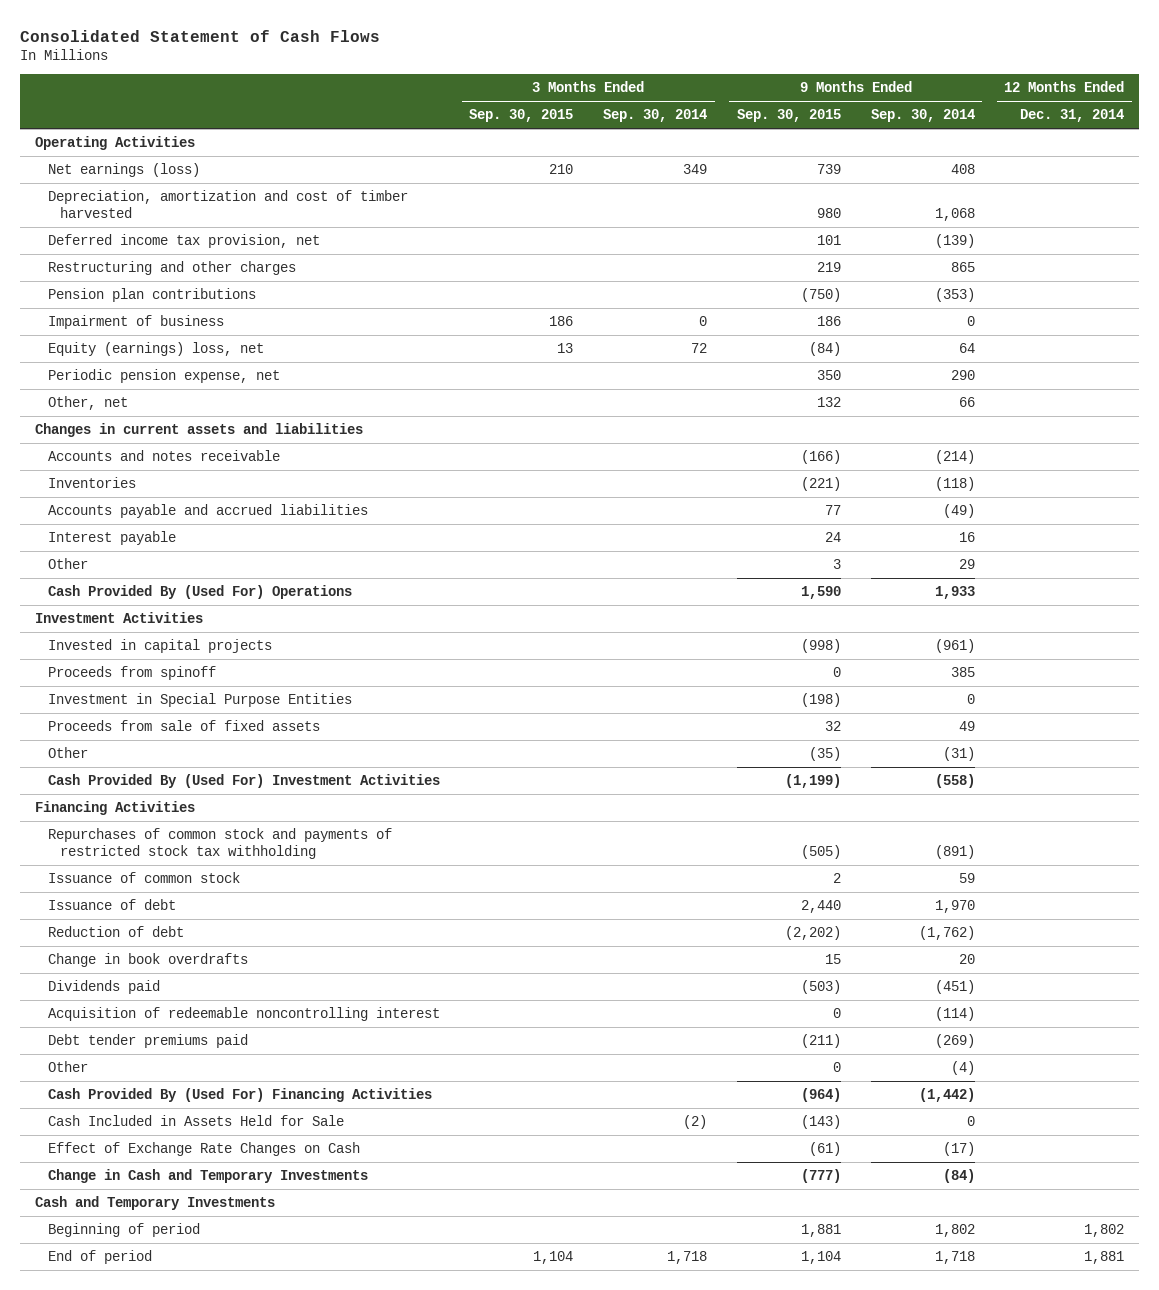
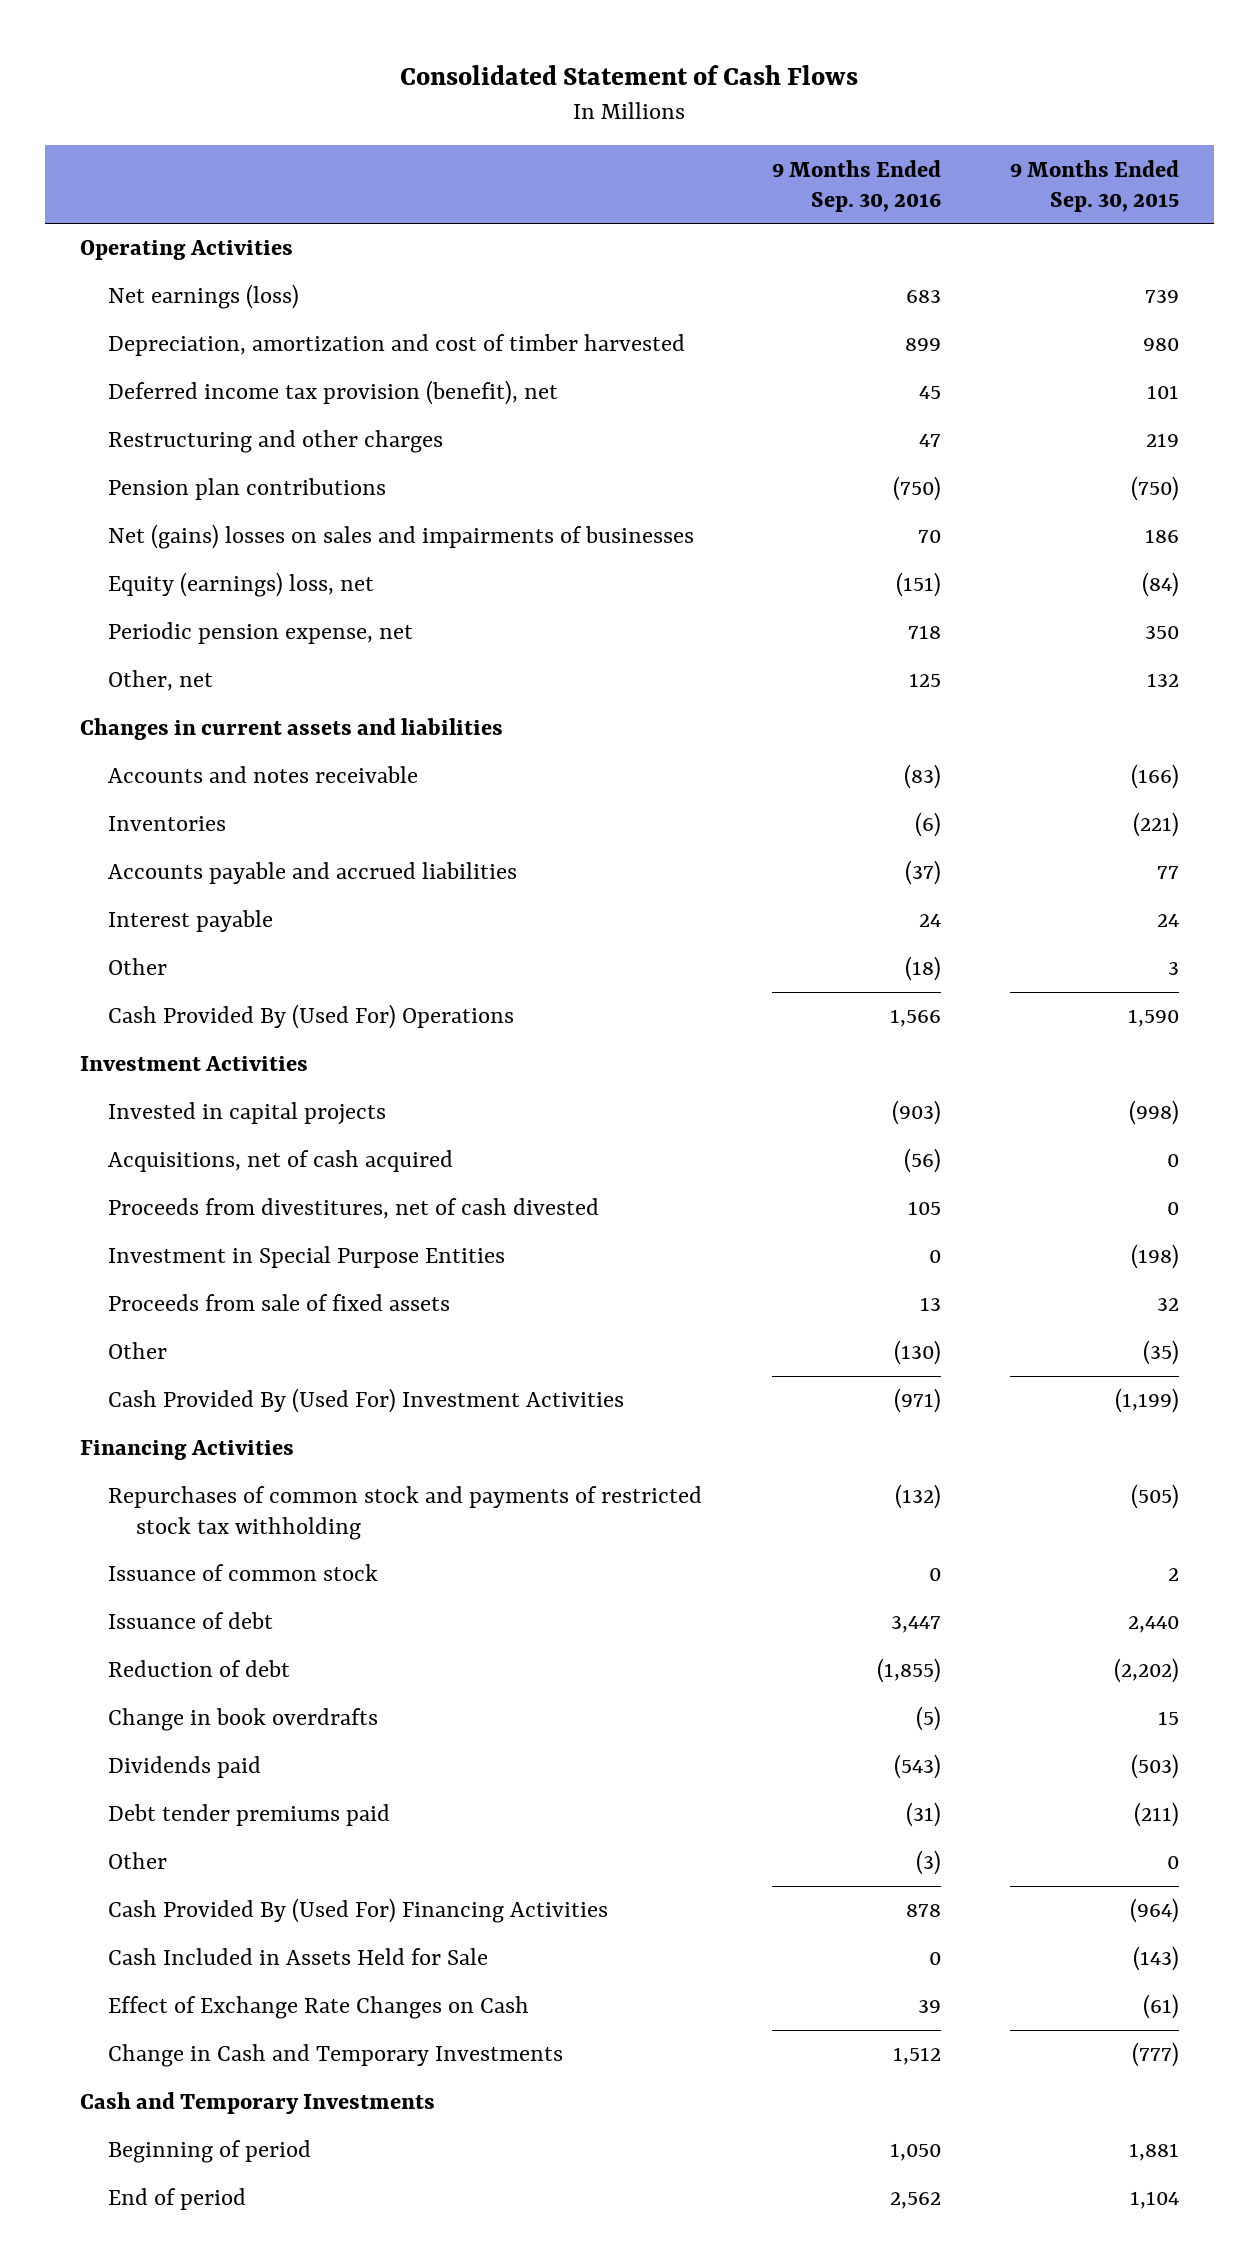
- | 3 Months Ended Sep. 30, 2015 | 3 Months Ended Sep. 30, 2014 | 9 Months Ended Sep. 30, 2015 | 9 Months Ended Sep. 30, 2014 | 12 Months Ended Dec. 31, 2014
+ | 9 Months Ended Sep. 30, 2016 | 9 Months Ended Sep. 30, 2015
- Deferred income tax provision, net | | | 101 | (139) |
+ Deferred income tax provision (benefit), net | 45 | 101
- Impairment of business | 186 | 0 | 186 | 0 |
+ Net (gains) losses on sales and impairments of businesses | 70 | 186
- Proceeds from spinoff | | | 0 | 385 |
+ Acquisitions, net of cash acquired | (56) | 0
+ Proceeds from divestitures, net of cash divested | 105 | 0
- Acquisition of redeemable noncontrolling interest | | | 0 | (114) |

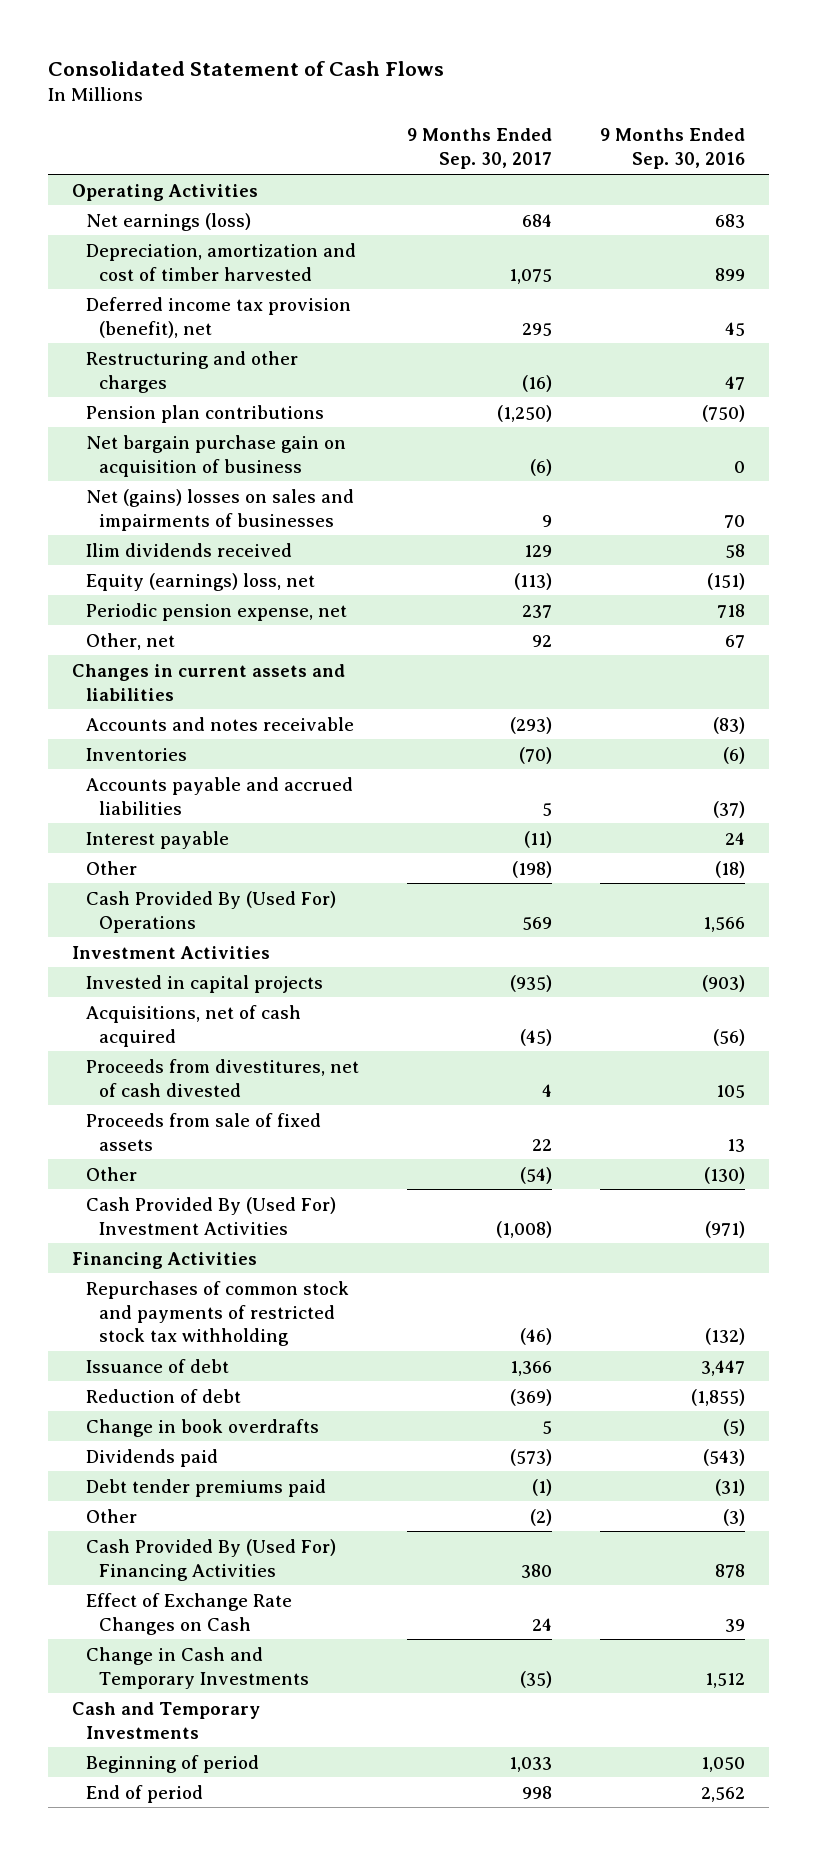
- | 9 Months Ended Sep. 30, 2016 | 9 Months Ended Sep. 30, 2015
+ | 9 Months Ended Sep. 30, 2017 | 9 Months Ended Sep. 30, 2016
+ Net bargain purchase gain on acquisition of business | (6) | 0
+ Ilim dividends received | 129 | 58
- Other, net | 125 | 132
+ Other, net | 92 | 67
- Investment in Special Purpose Entities | 0 | (198)
- Issuance of common stock | 0 | 2
- Cash Included in Assets Held for Sale | 0 | (143)

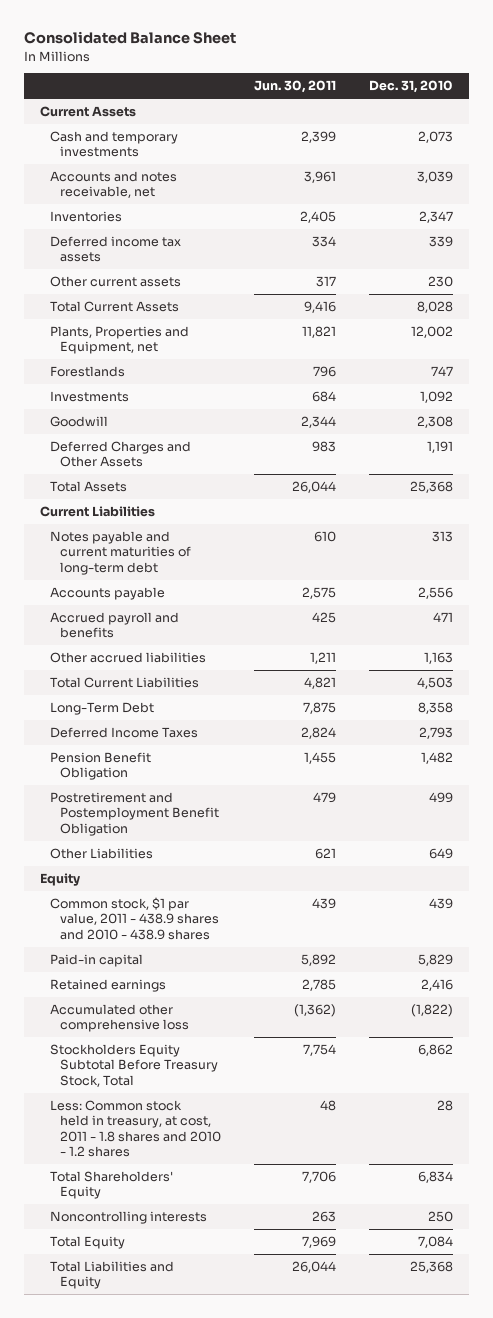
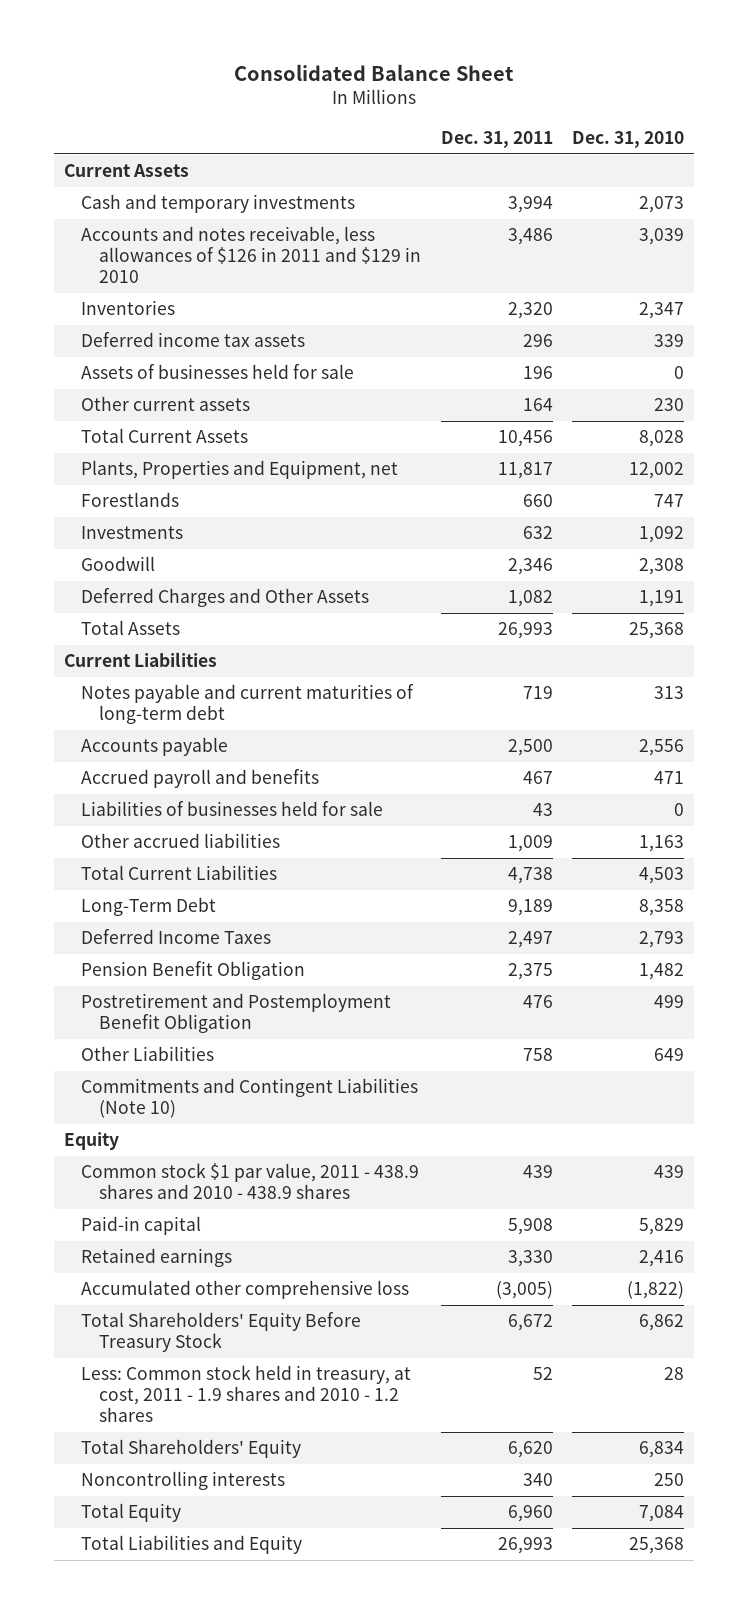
- | Jun. 30, 2011 | Dec. 31, 2010
+ | Dec. 31, 2011 | Dec. 31, 2010
- Accounts and notes receivable, net | 3,961 | 3,039
+ Accounts and notes receivable, less allowances of $126 in 2011 and $129 in 2010 | 3,486 | 3,039
+ Assets of businesses held for sale | 196 | 0
+ Liabilities of businesses held for sale | 43 | 0
+ Commitments and Contingent Liabilities (Note 10)
- Common stock, $1 par value, 2011 - 438.9 shares and 2010 - 438.9 shares | 439 | 439
+ Common stock $1 par value, 2011 - 438.9 shares and 2010 - 438.9 shares | 439 | 439
- Stockholders Equity Subtotal Before Treasury Stock, Total | 7,754 | 6,862
- Less: Common stock held in treasury, at cost, 2011 - 1.8 shares and 2010 - 1.2 shares | 48 | 28
+ Total Shareholders' Equity Before Treasury Stock | 6,672 | 6,862
+ Less: Common stock held in treasury, at cost, 2011 - 1.9 shares and 2010 - 1.2 shares | 52 | 28

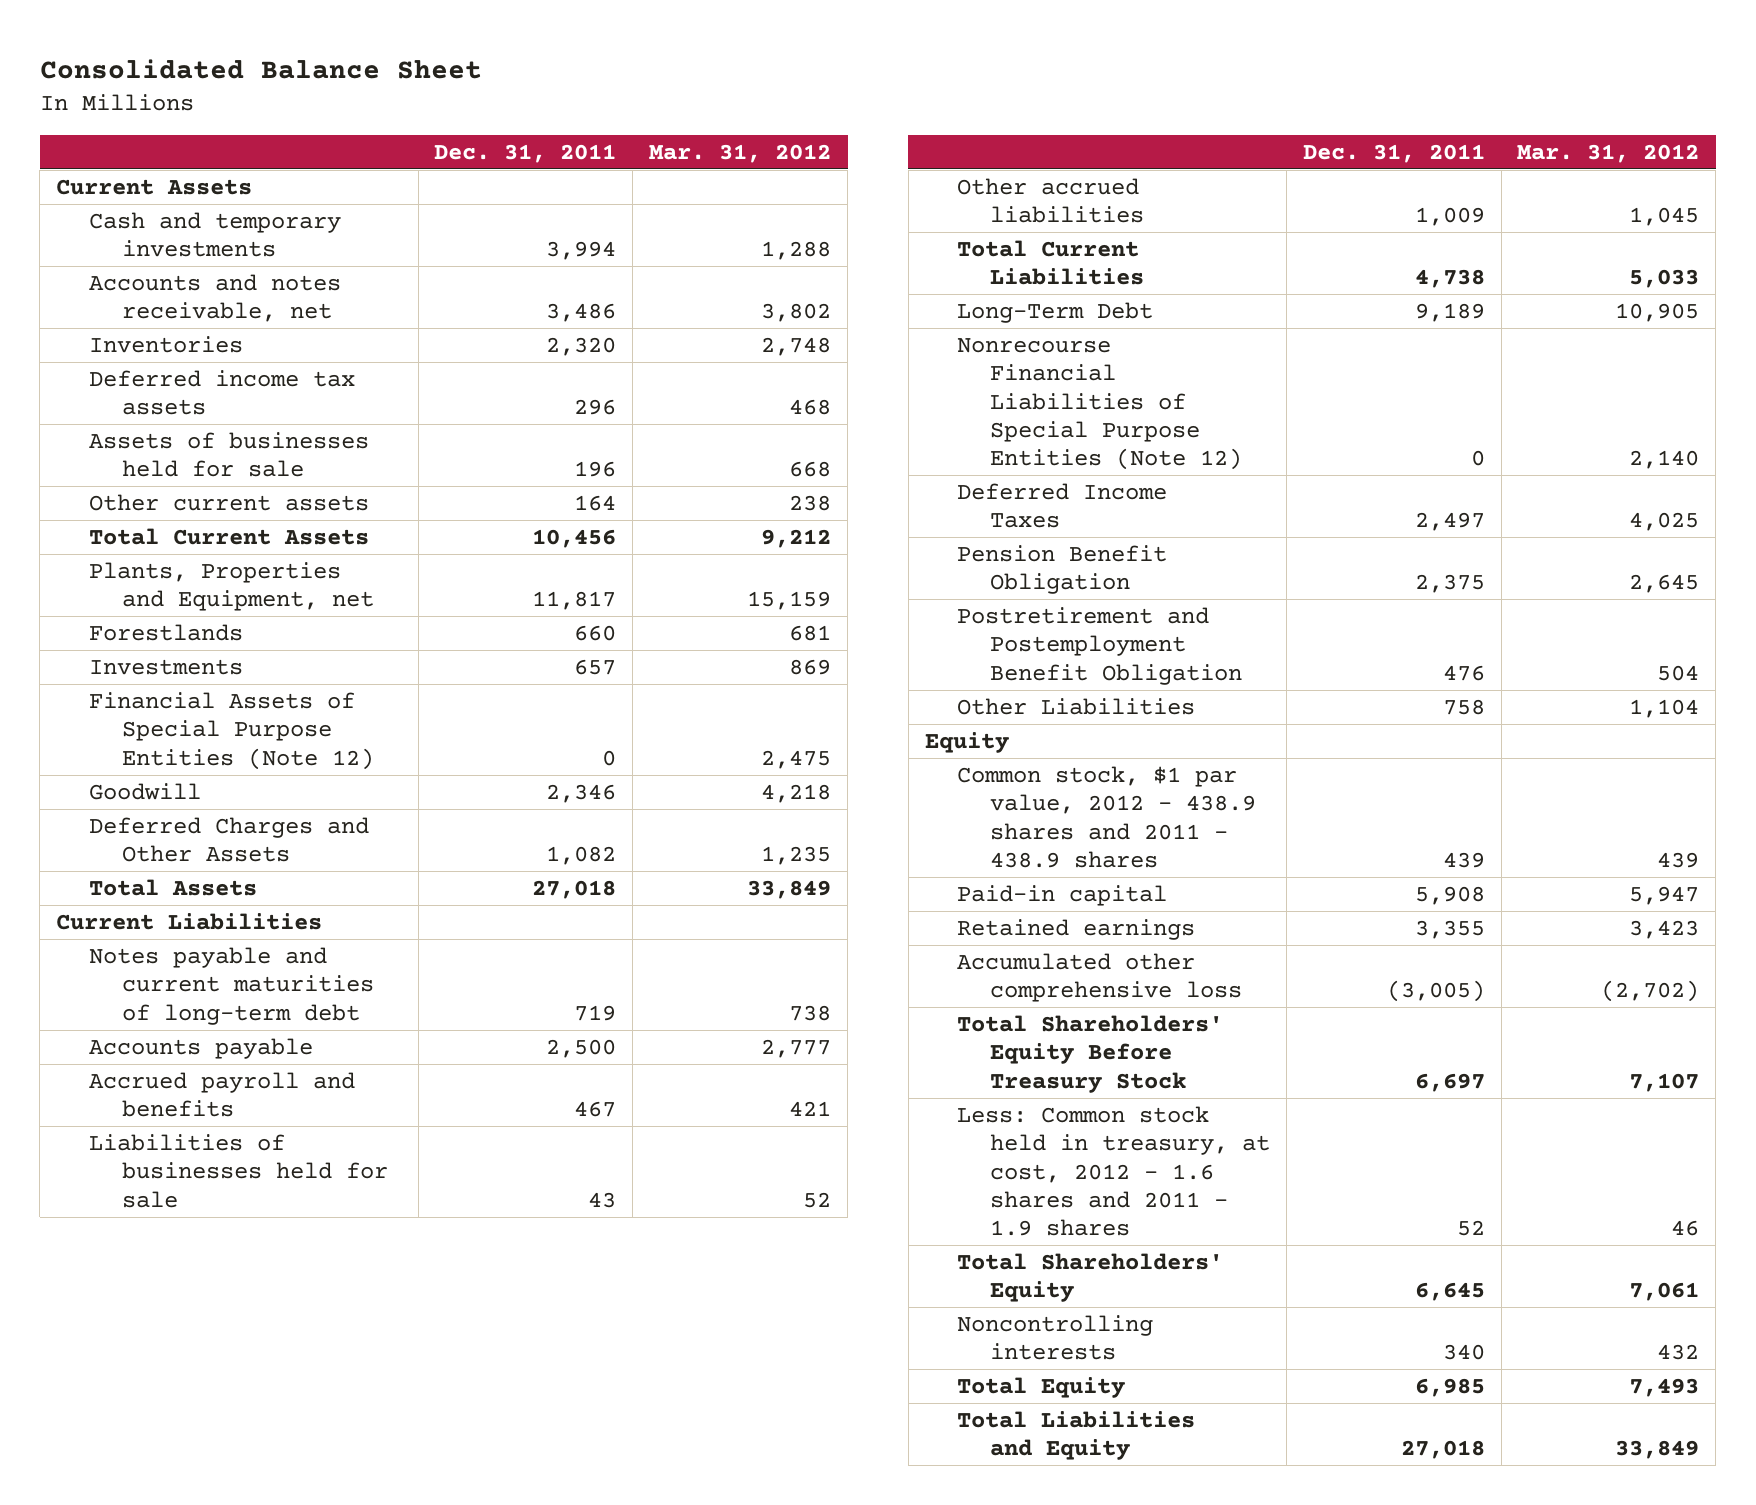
- | Dec. 31, 2011 | Dec. 31, 2010
+ | Dec. 31, 2011 | Mar. 31, 2012
- Accounts and notes receivable, less allowances of $126 in 2011 and $129 in 2010 | 3,486 | 3,039
+ Accounts and notes receivable, net | 3,486 | 3,802
- Investments | 632 | 1,092
+ Investments | 657 | 869
+ Financial Assets of Special Purpose Entities (Note 12) | 0 | 2,475
- Total Assets | 26,993 | 25,368
+ Total Assets | 27,018 | 33,849
+ Nonrecourse Financial Liabilities of Special Purpose Entities (Note 12) | 0 | 2,140
- Commitments and Contingent Liabilities (Note 10)
- Common stock $1 par value, 2011 - 438.9 shares and 2010 - 438.9 shares | 439 | 439
+ Common stock, $1 par value, 2012 - 438.9 shares and 2011 - 438.9 shares | 439 | 439
- Retained earnings | 3,330 | 2,416
+ Retained earnings | 3,355 | 3,423
- Total Shareholders' Equity Before Treasury Stock | 6,672 | 6,862
- Less: Common stock held in treasury, at cost, 2011 - 1.9 shares and 2010 - 1.2 shares | 52 | 28
- Total Shareholders' Equity | 6,620 | 6,834
+ Total Shareholders' Equity Before Treasury Stock | 6,697 | 7,107
+ Less: Common stock held in treasury, at cost, 2012 - 1.6 shares and 2011 - 1.9 shares | 52 | 46
+ Total Shareholders' Equity | 6,645 | 7,061
- Total Equity | 6,960 | 7,084
- Total Liabilities and Equity | 26,993 | 25,368
+ Total Equity | 6,985 | 7,493
+ Total Liabilities and Equity | 27,018 | 33,849

